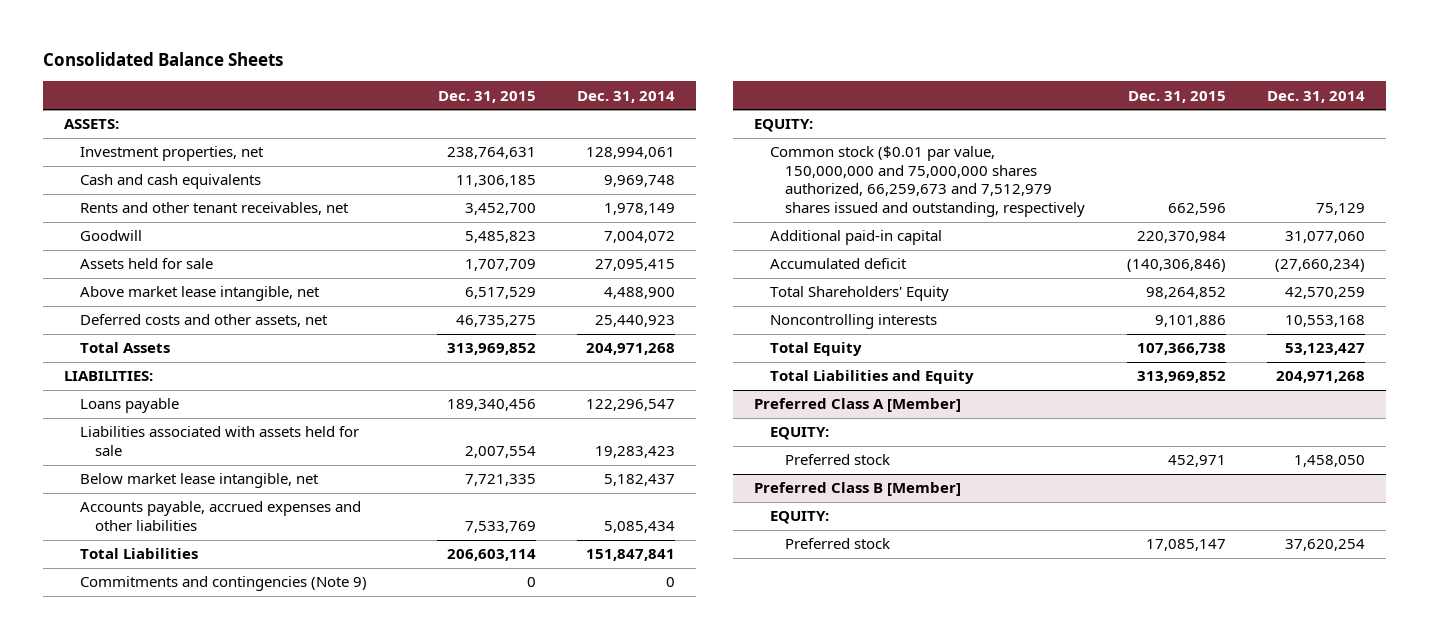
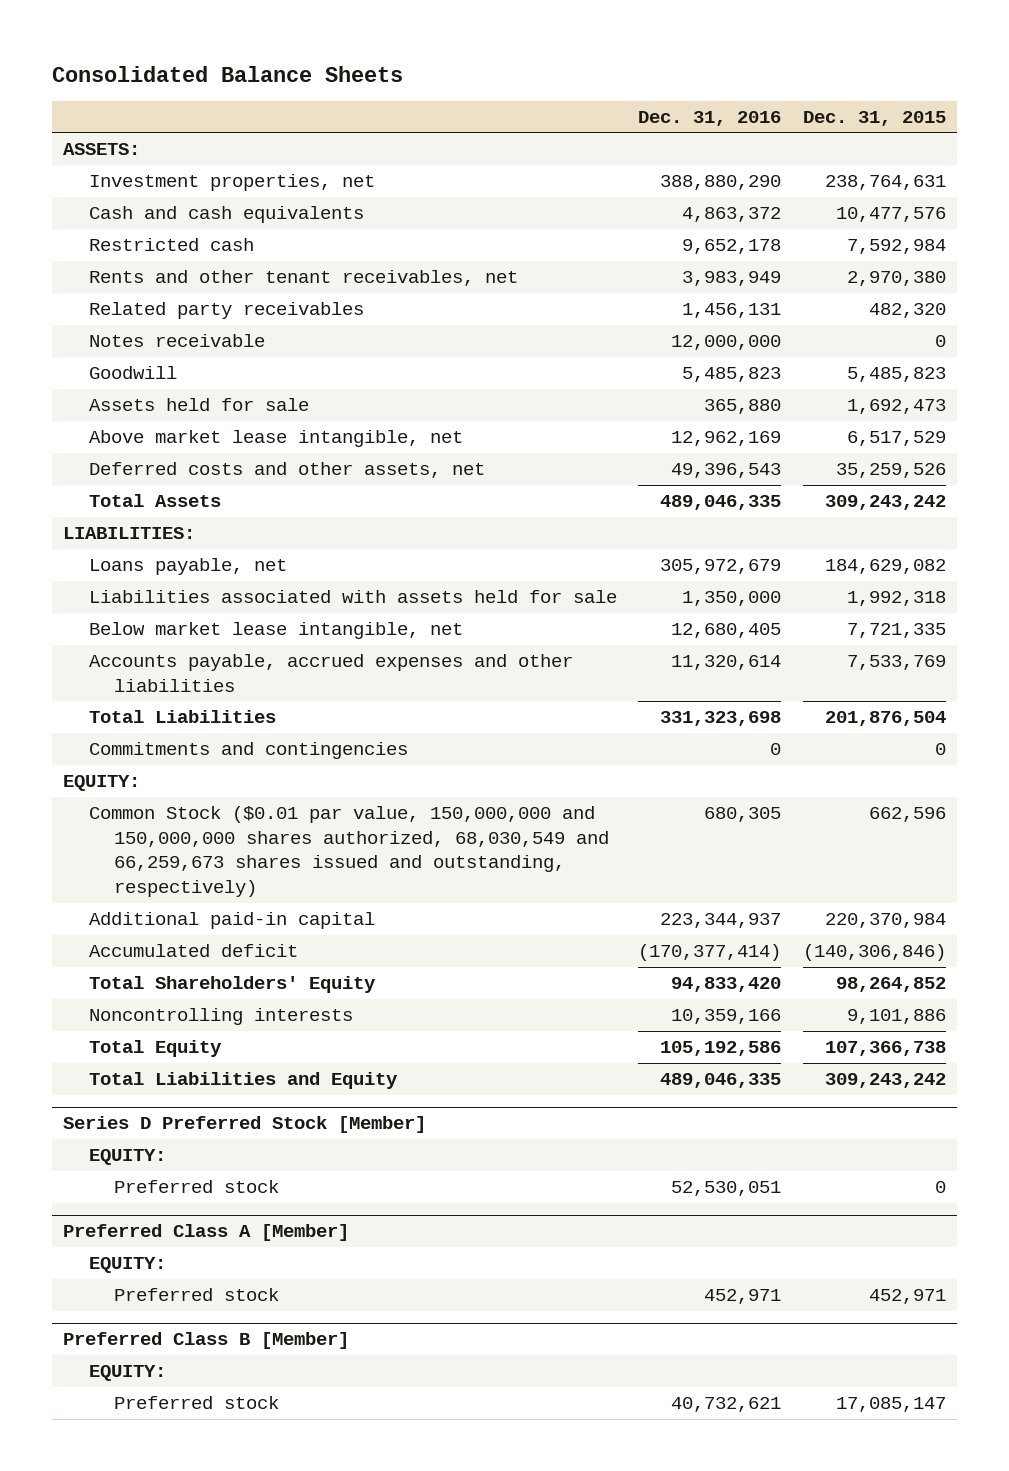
- | Dec. 31, 2015 | Dec. 31, 2014
+ | Dec. 31, 2016 | Dec. 31, 2015
- Cash and cash equivalents | 11,306,185 | 9,969,748
- Rents and other tenant receivables, net | 3,452,700 | 1,978,149
+ Cash and cash equivalents | 4,863,372 | 10,477,576
+ Restricted cash | 9,652,178 | 7,592,984
+ Rents and other tenant receivables, net | 3,983,949 | 2,970,380
+ Related party receivables | 1,456,131 | 482,320
+ Notes receivable | 12,000,000 | 0
- Assets held for sale | 1,707,709 | 27,095,415
+ Assets held for sale | 365,880 | 1,692,473
- Deferred costs and other assets, net | 46,735,275 | 25,440,923
- Total Assets | 313,969,852 | 204,971,268
+ Deferred costs and other assets, net | 49,396,543 | 35,259,526
+ Total Assets | 489,046,335 | 309,243,242
- Loans payable | 189,340,456 | 122,296,547
- Liabilities associated with assets held for sale | 2,007,554 | 19,283,423
+ Loans payable, net | 305,972,679 | 184,629,082
+ Liabilities associated with assets held for sale | 1,350,000 | 1,992,318
- Total Liabilities | 206,603,114 | 151,847,841
- Commitments and contingencies (Note 9) | 0 | 0
+ Total Liabilities | 331,323,698 | 201,876,504
+ Commitments and contingencies | 0 | 0
- Common stock ($0.01 par value, 150,000,000 and 75,000,000 shares authorized, 66,259,673 and 7,512,979 shares issued and outstanding, respectively | 662,596 | 75,129
+ Common Stock ($0.01 par value, 150,000,000 and 150,000,000 shares authorized, 68,030,549 and 66,259,673 shares issued and outstanding, respectively) | 680,305 | 662,596
- Total Liabilities and Equity | 313,969,852 | 204,971,268
+ Total Liabilities and Equity | 489,046,335 | 309,243,242
+ Series D Preferred Stock [Member]
+ EQUITY:
+ Preferred stock | 52,530,051 | 0

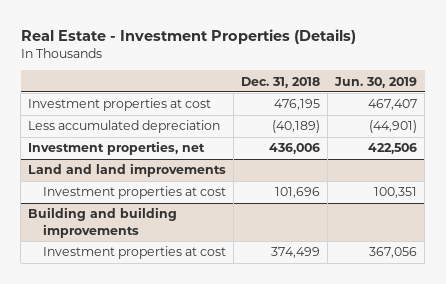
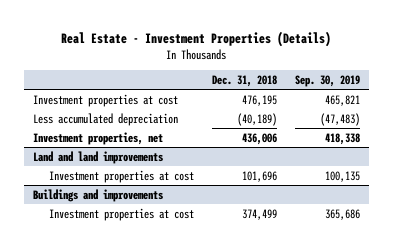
- | Dec. 31, 2018 | Jun. 30, 2019
+ | Dec. 31, 2018 | Sep. 30, 2019
- Building and building improvements
+ Buildings and improvements

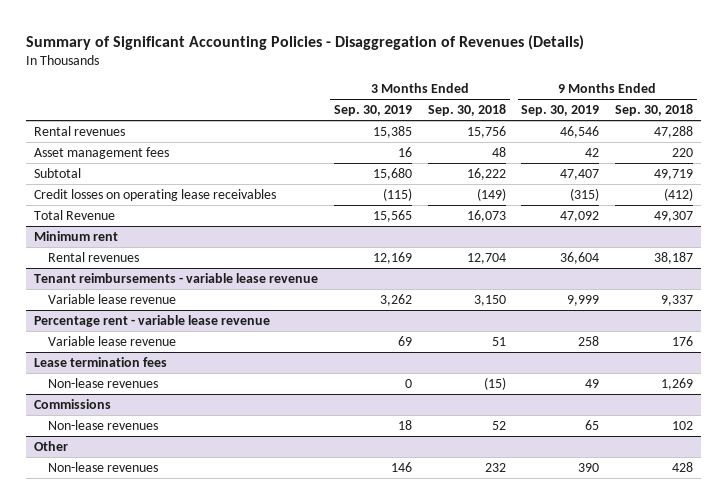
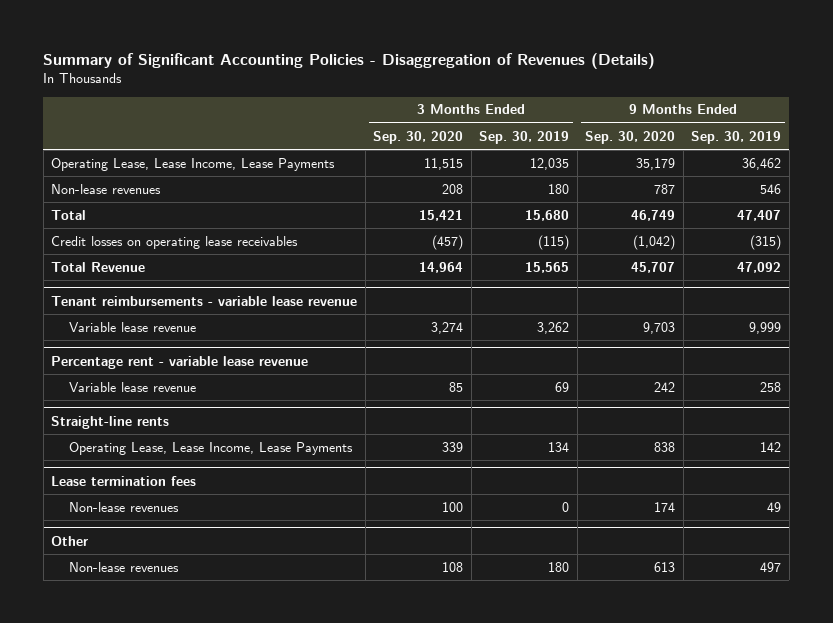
- | 3 Months Ended Sep. 30, 2019 | 3 Months Ended Sep. 30, 2018 | 9 Months Ended Sep. 30, 2019 | 9 Months Ended Sep. 30, 2018
+ | 3 Months Ended Sep. 30, 2020 | 3 Months Ended Sep. 30, 2019 | 9 Months Ended Sep. 30, 2020 | 9 Months Ended Sep. 30, 2019
- Rental revenues | 15,385 | 15,756 | 46,546 | 47,288
- Asset management fees | 16 | 48 | 42 | 220
- Subtotal | 15,680 | 16,222 | 47,407 | 49,719
+ Operating Lease, Lease Income, Lease Payments | 11,515 | 12,035 | 35,179 | 36,462
+ Non-lease revenues | 208 | 180 | 787 | 546
+ Total | 15,421 | 15,680 | 46,749 | 47,407
- Minimum rent
- Rental revenues | 12,169 | 12,704 | 36,604 | 38,187
+ Straight-line rents
+ Operating Lease, Lease Income, Lease Payments | 339 | 134 | 838 | 142
- Commissions
- Non-lease revenues | 18 | 52 | 65 | 102
@ Other
- Non-lease revenues | 146 | 232 | 390 | 428
+ Non-lease revenues | 108 | 180 | 613 | 497

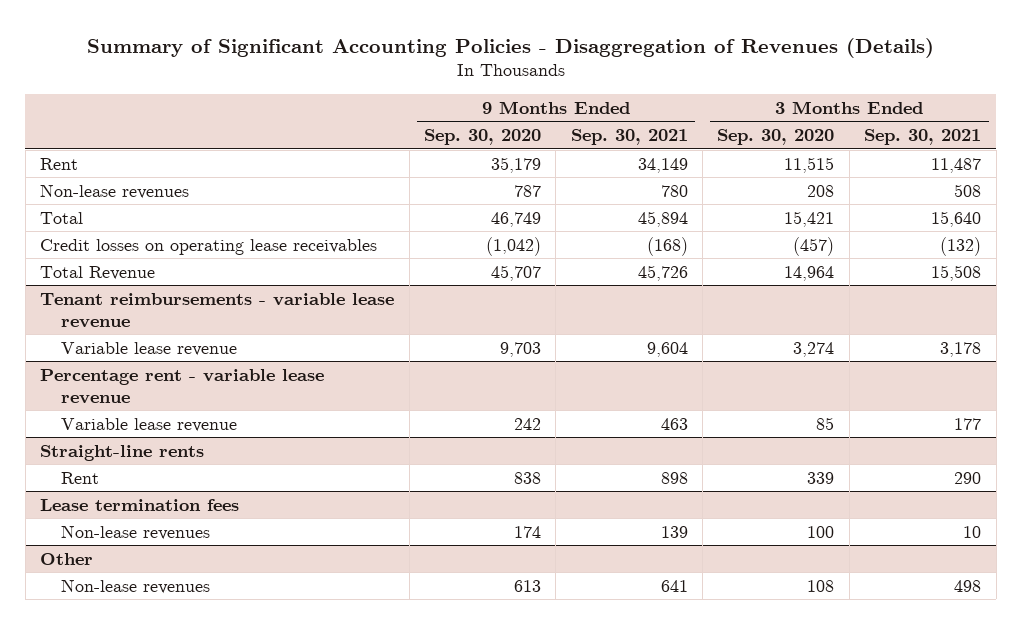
- | 3 Months Ended Sep. 30, 2020 | 3 Months Ended Sep. 30, 2019 | 9 Months Ended Sep. 30, 2020 | 9 Months Ended Sep. 30, 2019
+ | 9 Months Ended Sep. 30, 2020 | 9 Months Ended Sep. 30, 2021 | 3 Months Ended Sep. 30, 2020 | 3 Months Ended Sep. 30, 2021
- Operating Lease, Lease Income, Lease Payments | 11,515 | 12,035 | 35,179 | 36,462
+ Rent | 35,179 | 34,149 | 11,515 | 11,487
@ Straight-line rents
- Operating Lease, Lease Income, Lease Payments | 339 | 134 | 838 | 142
+ Rent | 838 | 898 | 339 | 290

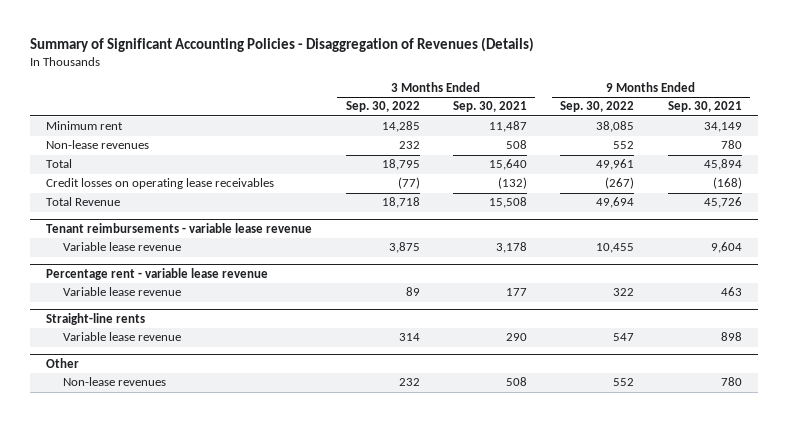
- | 9 Months Ended Sep. 30, 2020 | 9 Months Ended Sep. 30, 2021 | 3 Months Ended Sep. 30, 2020 | 3 Months Ended Sep. 30, 2021
+ | 3 Months Ended Sep. 30, 2022 | 3 Months Ended Sep. 30, 2021 | 9 Months Ended Sep. 30, 2022 | 9 Months Ended Sep. 30, 2021
- Rent | 35,179 | 34,149 | 11,515 | 11,487
+ Minimum rent | 14,285 | 11,487 | 38,085 | 34,149
@ Straight-line rents
- Rent | 838 | 898 | 339 | 290
- Lease termination fees
- Non-lease revenues | 174 | 139 | 100 | 10
@ Straight-line rents
+ Variable lease revenue | 314 | 290 | 547 | 898
@ Other
- Non-lease revenues | 613 | 641 | 108 | 498
+ Non-lease revenues | 232 | 508 | 552 | 780

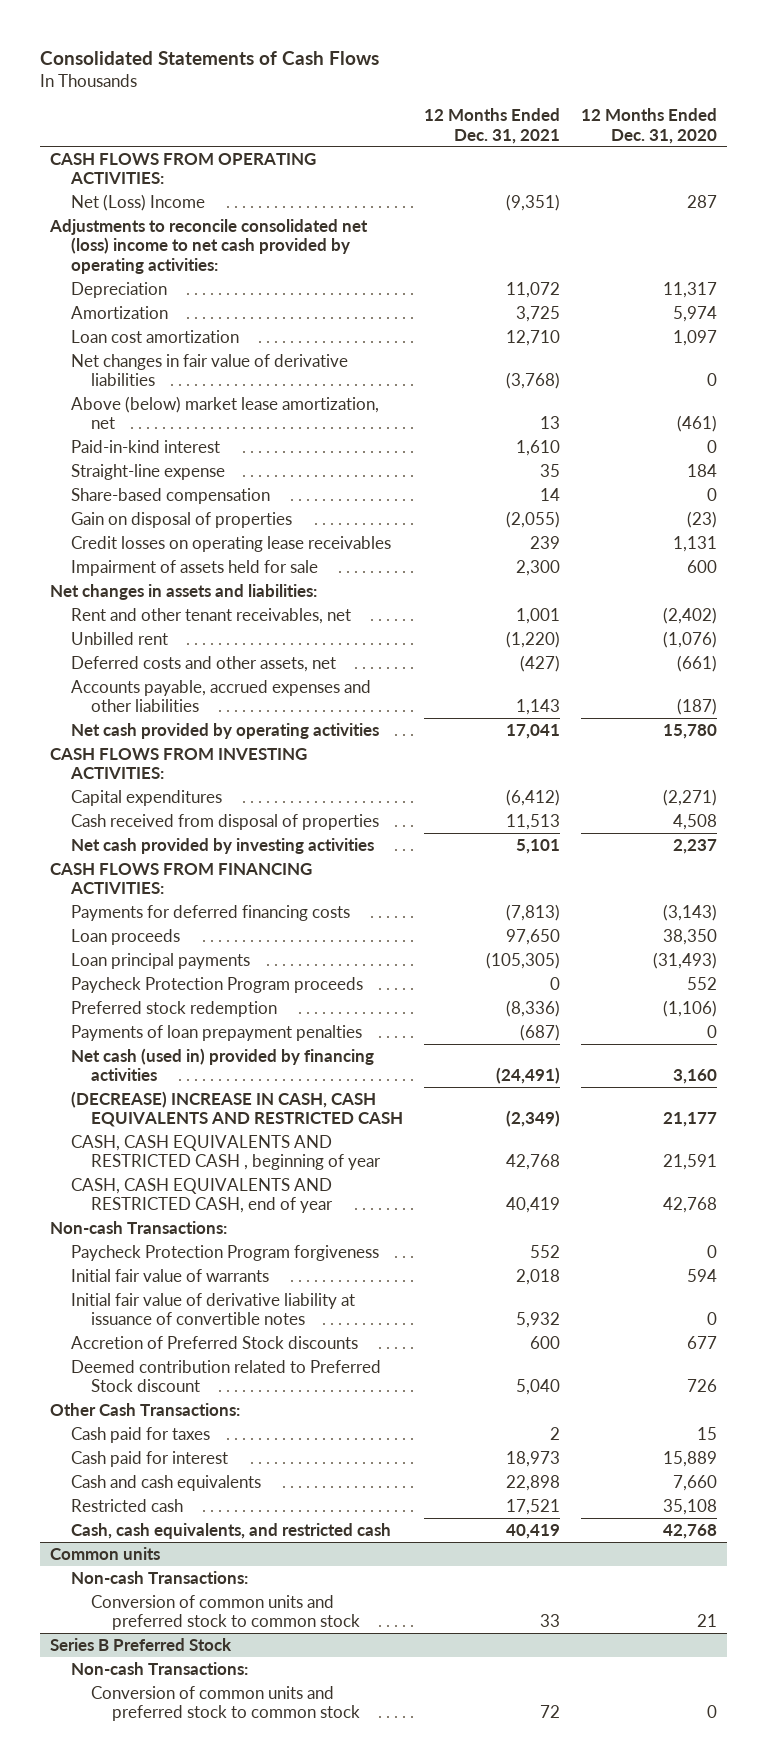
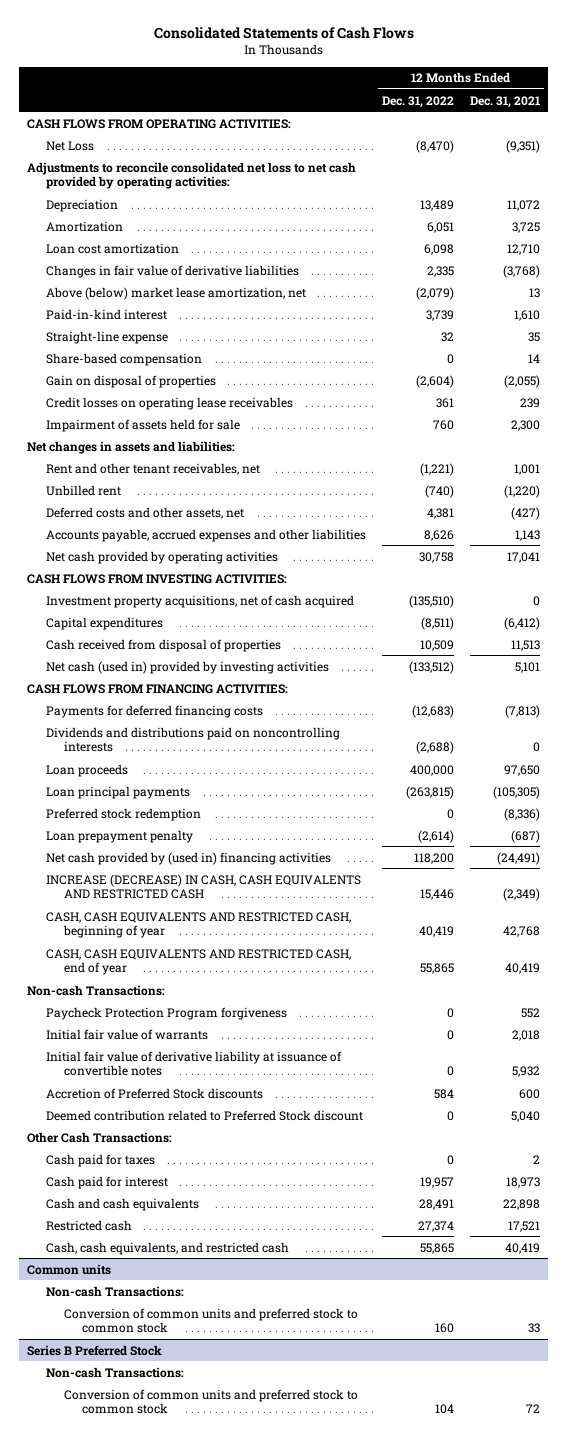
- | 12 Months Ended Dec. 31, 2021 | 12 Months Ended Dec. 31, 2020
+ | 12 Months Ended Dec. 31, 2022 | 12 Months Ended Dec. 31, 2021
- Net (Loss) Income | (9,351) | 287
- Adjustments to reconcile consolidated net (loss) income to net cash provided by operating activities:
+ Net Loss | (8,470) | (9,351)
+ Adjustments to reconcile consolidated net loss to net cash provided by operating activities:
- Net changes in fair value of derivative liabilities | (3,768) | 0
+ Changes in fair value of derivative liabilities | 2,335 | (3,768)
+ Investment property acquisitions, net of cash acquired | (135,510) | 0
- Net cash provided by investing activities | 5,101 | 2,237
+ Net cash (used in) provided by investing activities | (133,512) | 5,101
+ Dividends and distributions paid on noncontrolling interests | (2,688) | 0
- Paycheck Protection Program proceeds | 0 | 552
- Payments of loan prepayment penalties | (687) | 0
- Net cash (used in) provided by financing activities | (24,491) | 3,160
- (DECREASE) INCREASE IN CASH, CASH EQUIVALENTS AND RESTRICTED CASH | (2,349) | 21,177
- CASH, CASH EQUIVALENTS AND RESTRICTED CASH , beginning of year | 42,768 | 21,591
+ Loan prepayment penalty | (2,614) | (687)
+ Net cash provided by (used in) financing activities | 118,200 | (24,491)
+ INCREASE (DECREASE) IN CASH, CASH EQUIVALENTS AND RESTRICTED CASH | 15,446 | (2,349)
+ CASH, CASH EQUIVALENTS AND RESTRICTED CASH, beginning of year | 40,419 | 42,768

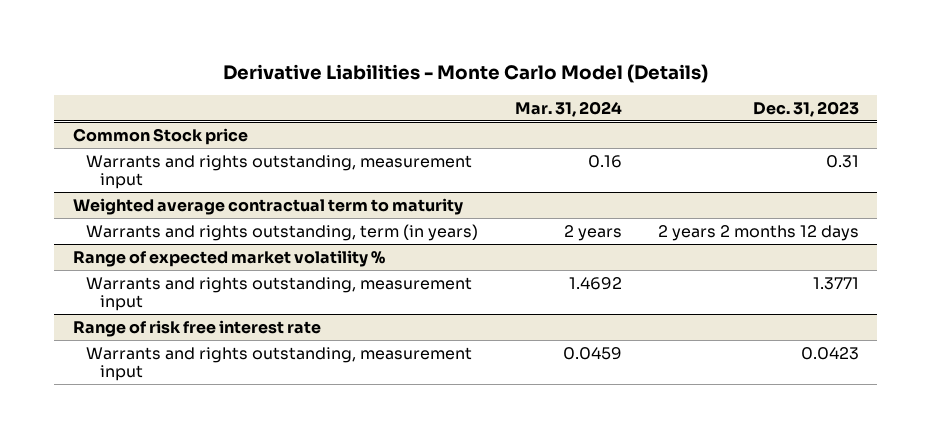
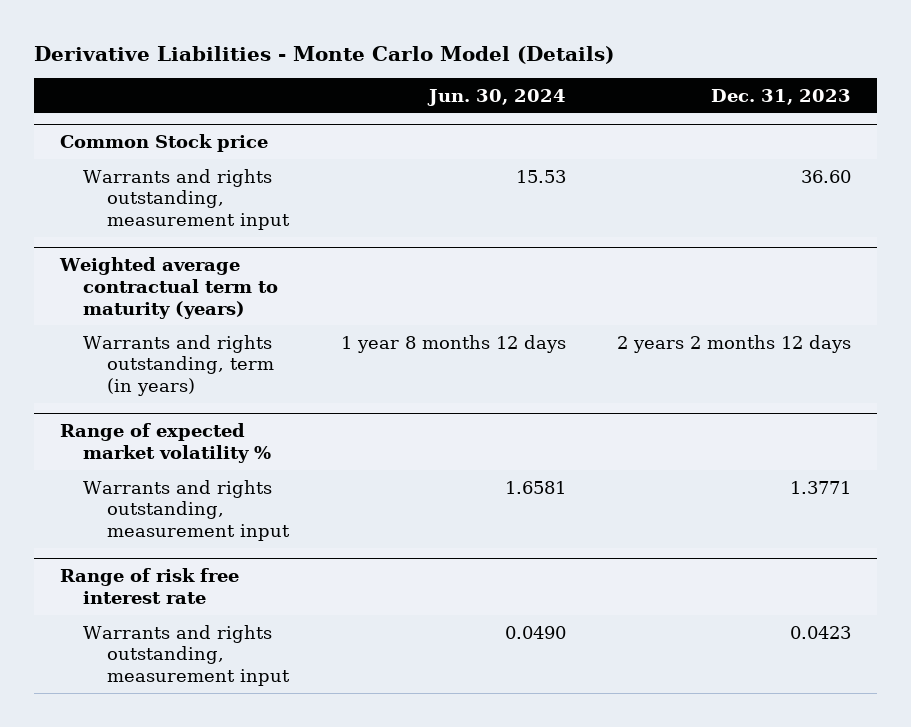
- | Mar. 31, 2024 | Dec. 31, 2023
+ | Jun. 30, 2024 | Dec. 31, 2023
@ Common Stock price
- Warrants and rights outstanding, measurement input | 0.16 | 0.31
- Weighted average contractual term to maturity
@ Common Stock price
+ Warrants and rights outstanding, measurement input | 15.53 | 36.60
+ Weighted average contractual term to maturity (years)

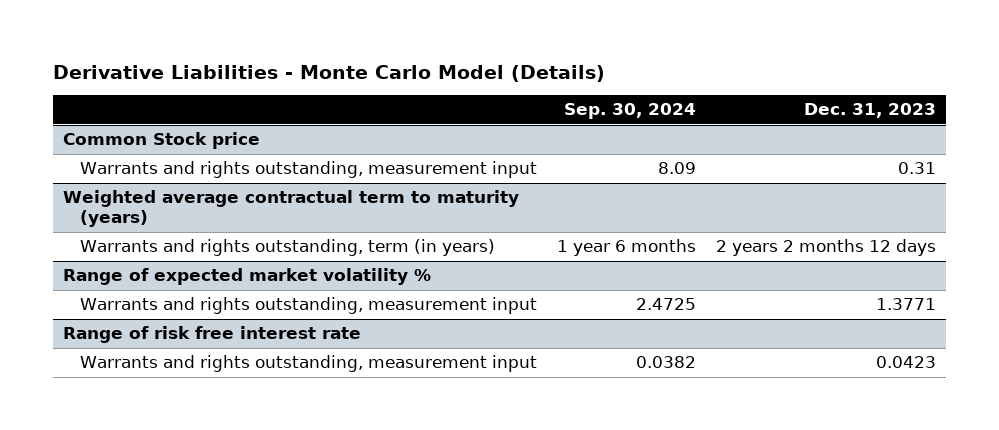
- | Jun. 30, 2024 | Dec. 31, 2023
+ | Sep. 30, 2024 | Dec. 31, 2023
@ Common Stock price
- Warrants and rights outstanding, measurement input | 15.53 | 36.60
+ Warrants and rights outstanding, measurement input | 8.09 | 0.31

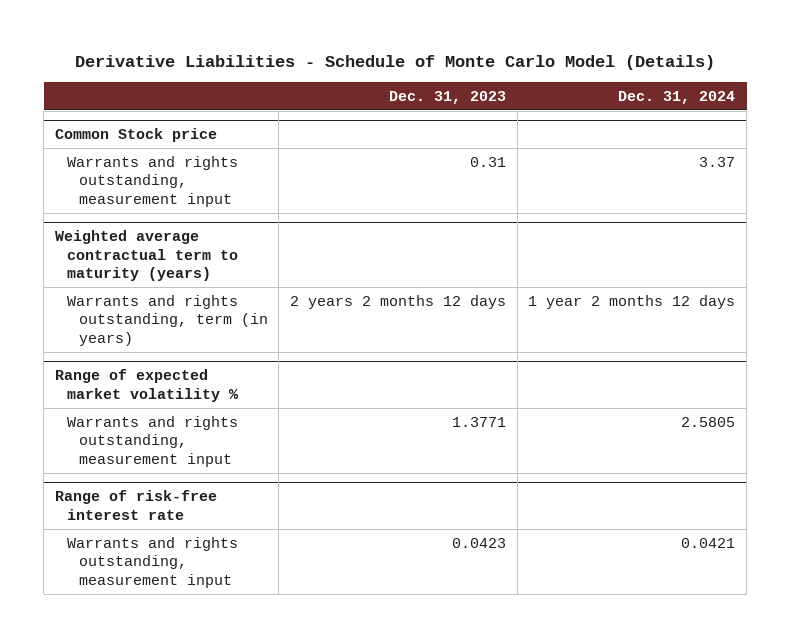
- Derivative Liabilities - Monte Carlo Model (Details)
+ Derivative Liabilities - Schedule of Monte Carlo Model (Details)
- | Sep. 30, 2024 | Dec. 31, 2023
+ | Dec. 31, 2023 | Dec. 31, 2024
- Range of risk free interest rate
+ Range of risk-free interest rate

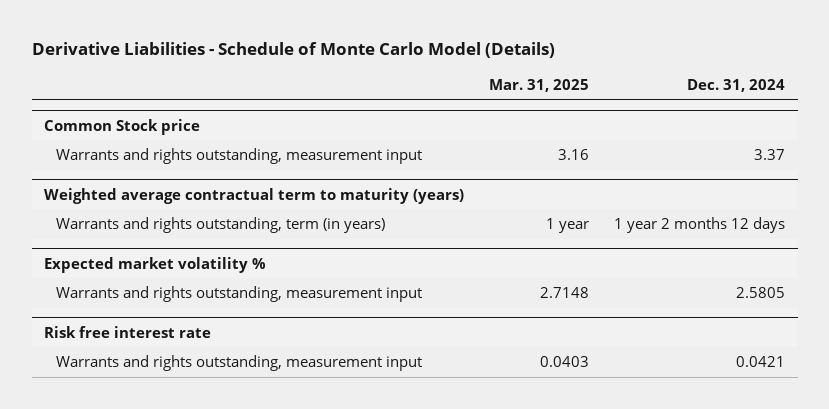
- | Dec. 31, 2023 | Dec. 31, 2024
+ | Mar. 31, 2025 | Dec. 31, 2024
- Range of expected market volatility %
+ Expected market volatility %
- Range of risk-free interest rate
+ Risk free interest rate

